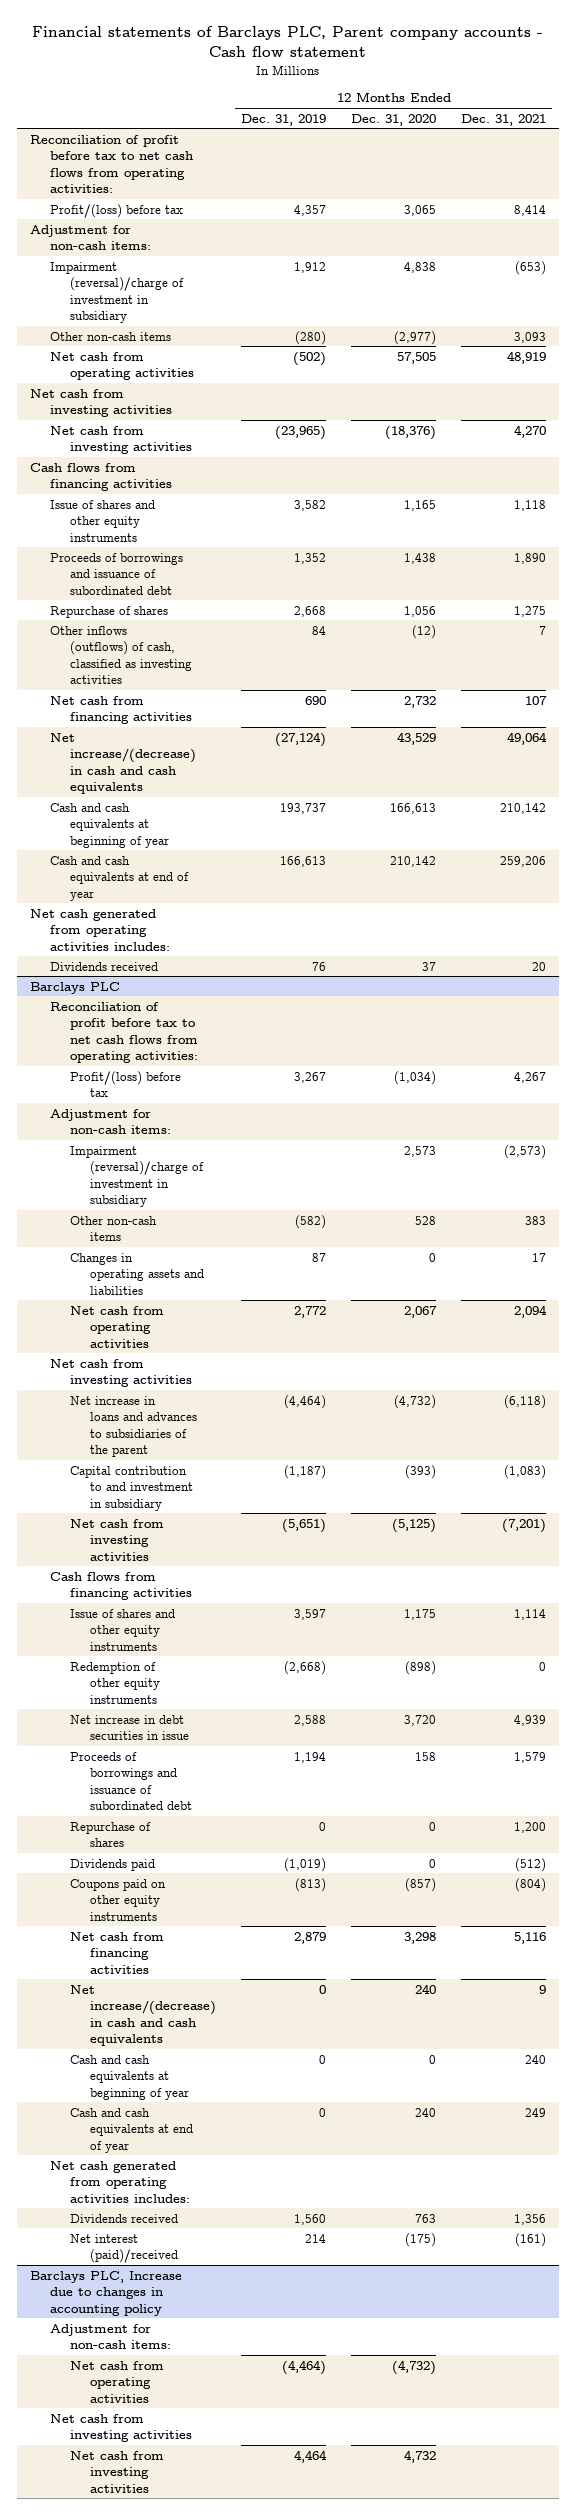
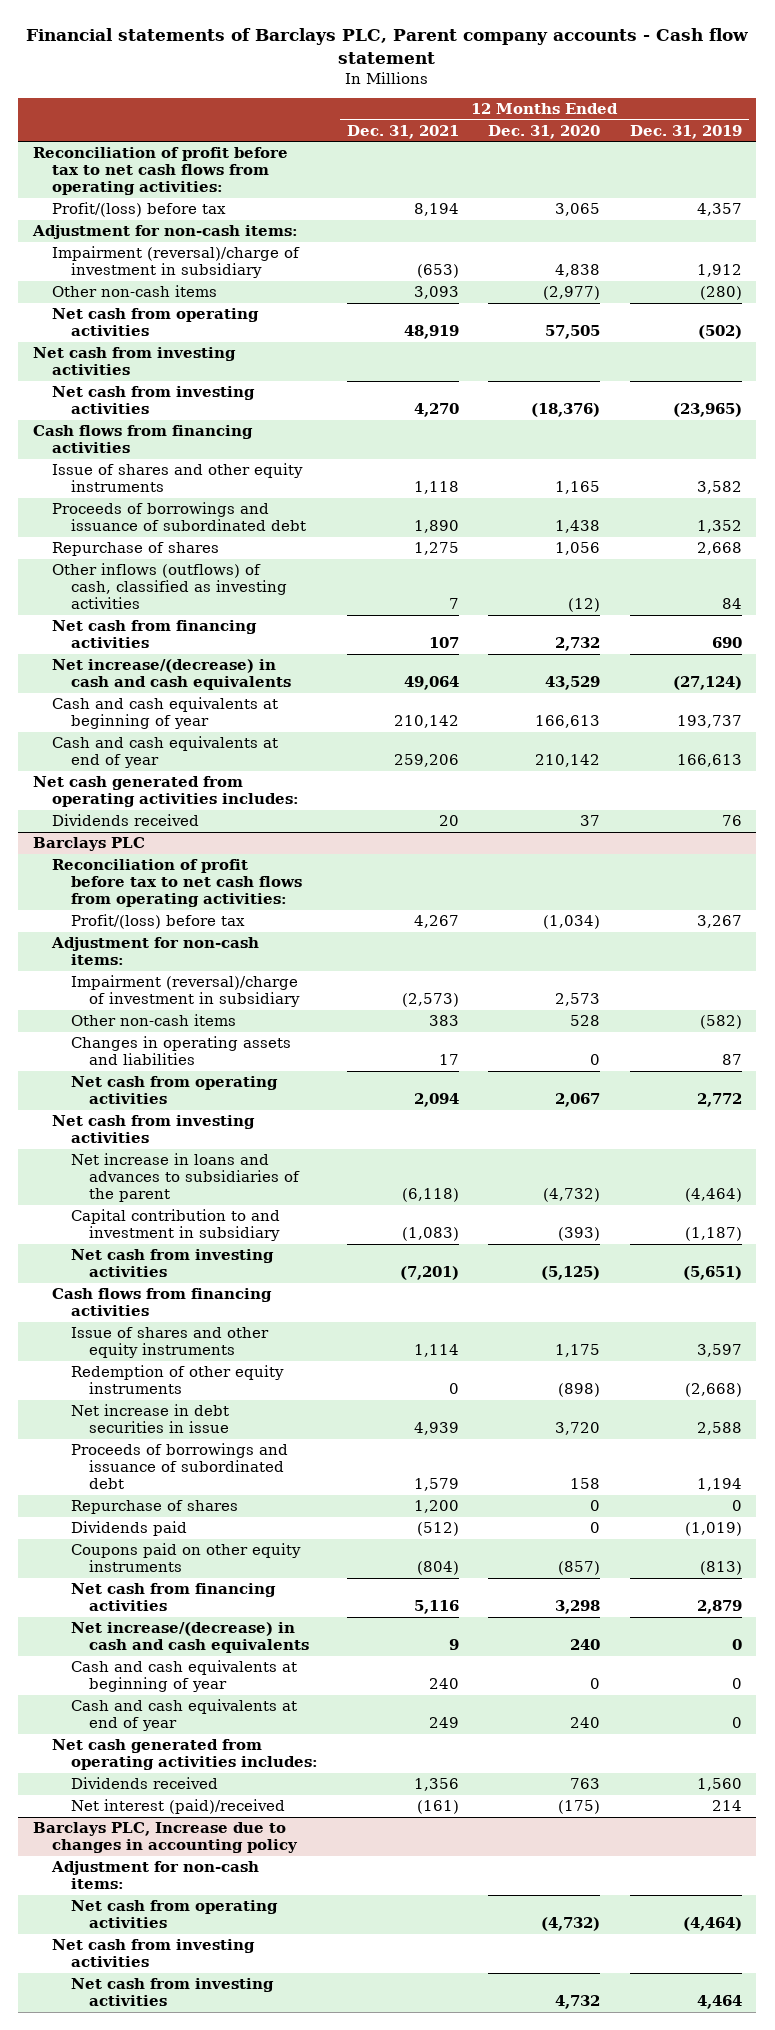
- | 12 Months Ended Dec. 31, 2019 | 12 Months Ended Dec. 31, 2020 | 12 Months Ended Dec. 31, 2021
+ | 12 Months Ended Dec. 31, 2021 | 12 Months Ended Dec. 31, 2020 | 12 Months Ended Dec. 31, 2019
- Profit/(loss) before tax | 4,357 | 3,065 | 8,414
+ Profit/(loss) before tax | 8,194 | 3,065 | 4,357

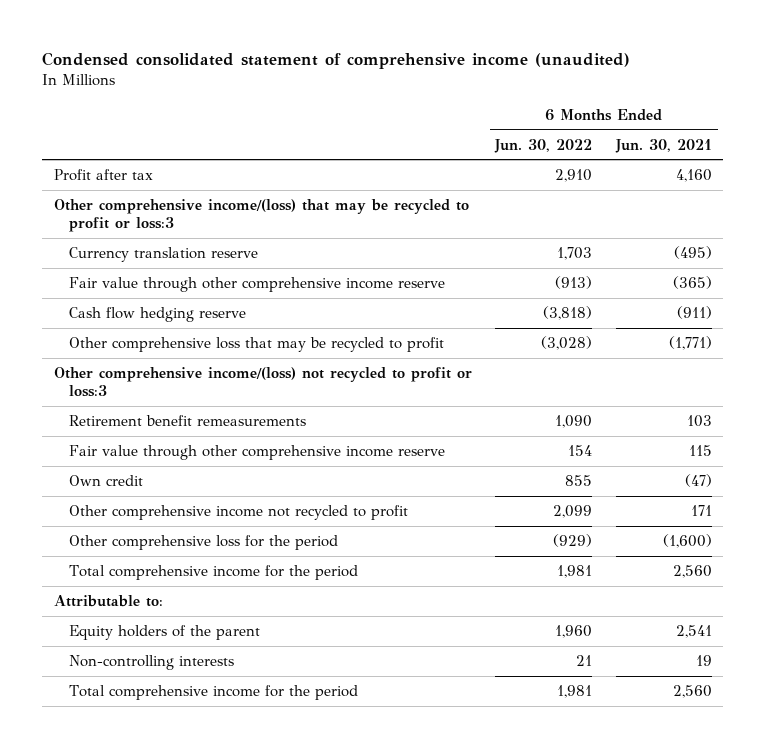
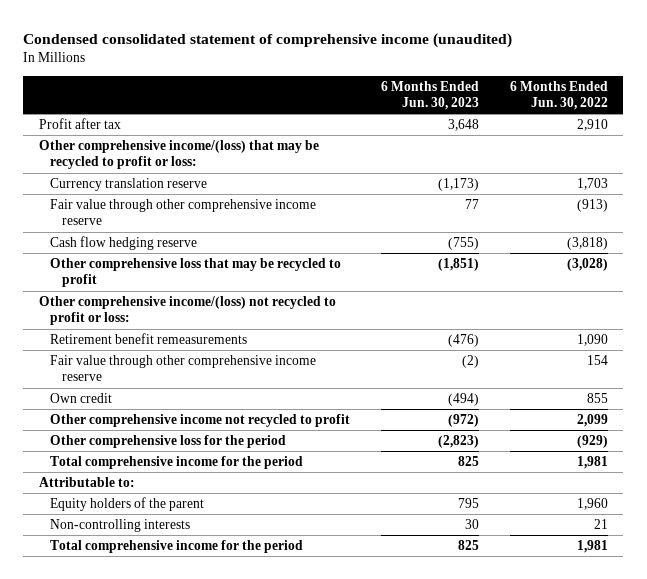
- | 6 Months Ended Jun. 30, 2022 | 6 Months Ended Jun. 30, 2021
+ | 6 Months Ended Jun. 30, 2023 | 6 Months Ended Jun. 30, 2022
- Other comprehensive income/(loss) that may be recycled to profit or loss:3
+ Other comprehensive income/(loss) that may be recycled to profit or loss:
- Other comprehensive income/(loss) not recycled to profit or loss:3
+ Other comprehensive income/(loss) not recycled to profit or loss:

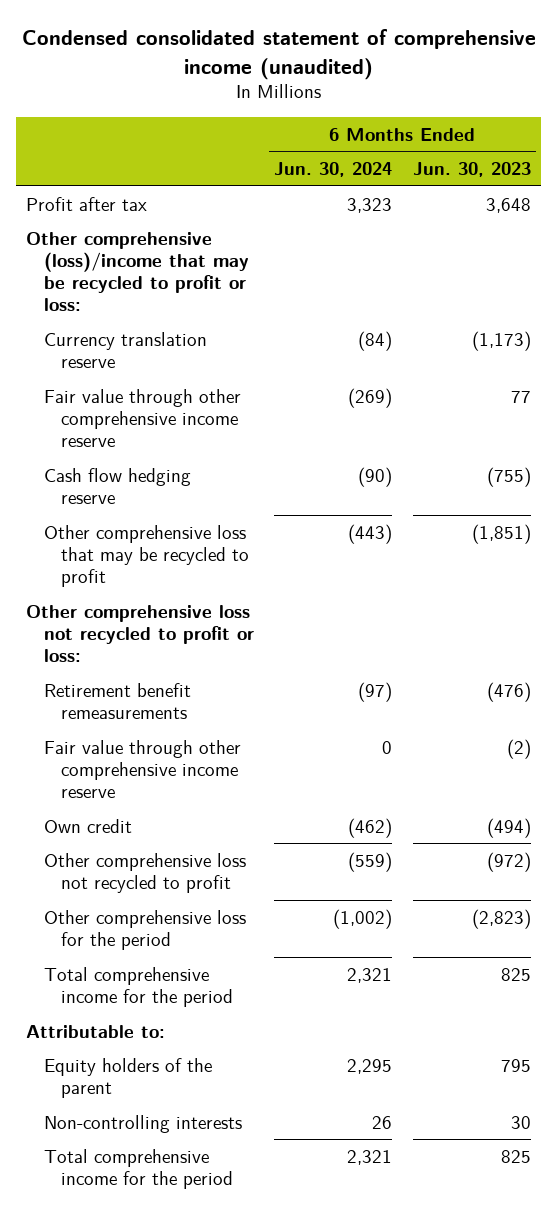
- | 6 Months Ended Jun. 30, 2023 | 6 Months Ended Jun. 30, 2022
+ | 6 Months Ended Jun. 30, 2024 | 6 Months Ended Jun. 30, 2023
- Other comprehensive income/(loss) that may be recycled to profit or loss:
+ Other comprehensive (loss)/income that may be recycled to profit or loss:
- Other comprehensive income/(loss) not recycled to profit or loss:
+ Other comprehensive loss not recycled to profit or loss:
- Other comprehensive income not recycled to profit | (972) | 2,099
+ Other comprehensive loss not recycled to profit | (559) | (972)

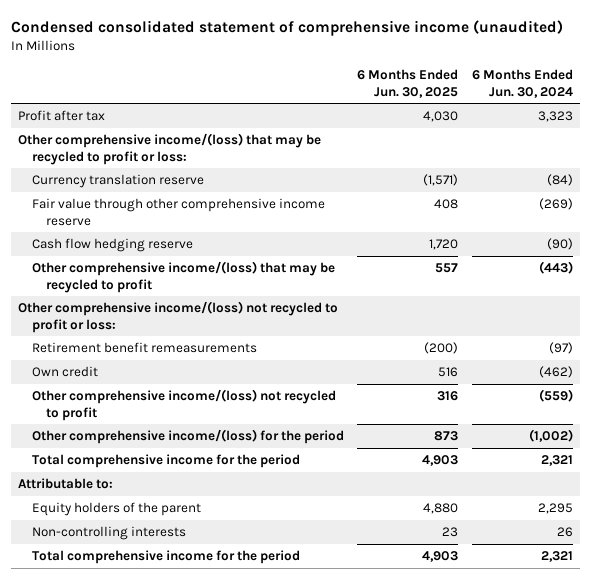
- | 6 Months Ended Jun. 30, 2024 | 6 Months Ended Jun. 30, 2023
+ | 6 Months Ended Jun. 30, 2025 | 6 Months Ended Jun. 30, 2024
- Other comprehensive (loss)/income that may be recycled to profit or loss:
+ Other comprehensive income/(loss) that may be recycled to profit or loss:
- Other comprehensive loss that may be recycled to profit | (443) | (1,851)
- Other comprehensive loss not recycled to profit or loss:
+ Other comprehensive income/(loss) that may be recycled to profit | 557 | (443)
+ Other comprehensive income/(loss) not recycled to profit or loss:
- Fair value through other comprehensive income reserve | 0 | (2)
- Other comprehensive loss not recycled to profit | (559) | (972)
- Other comprehensive loss for the period | (1,002) | (2,823)
+ Other comprehensive income/(loss) not recycled to profit | 316 | (559)
+ Other comprehensive income/(loss) for the period | 873 | (1,002)

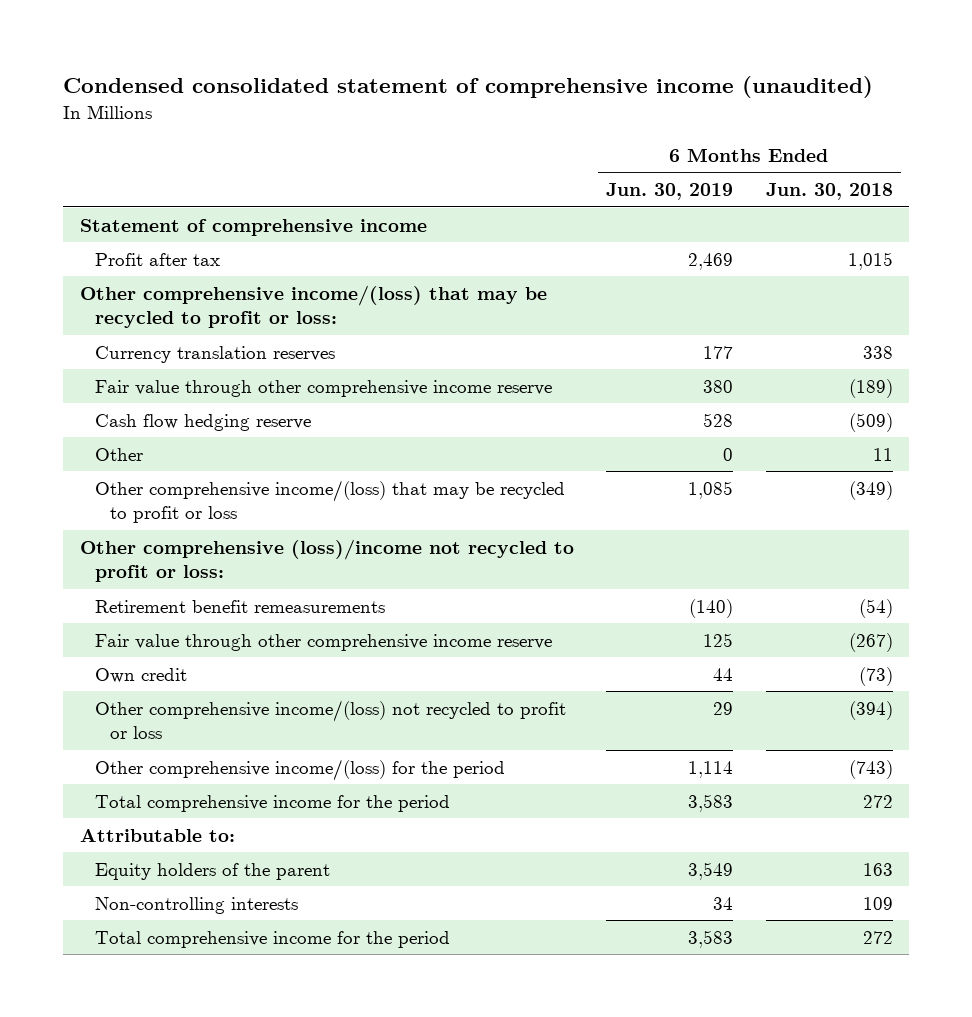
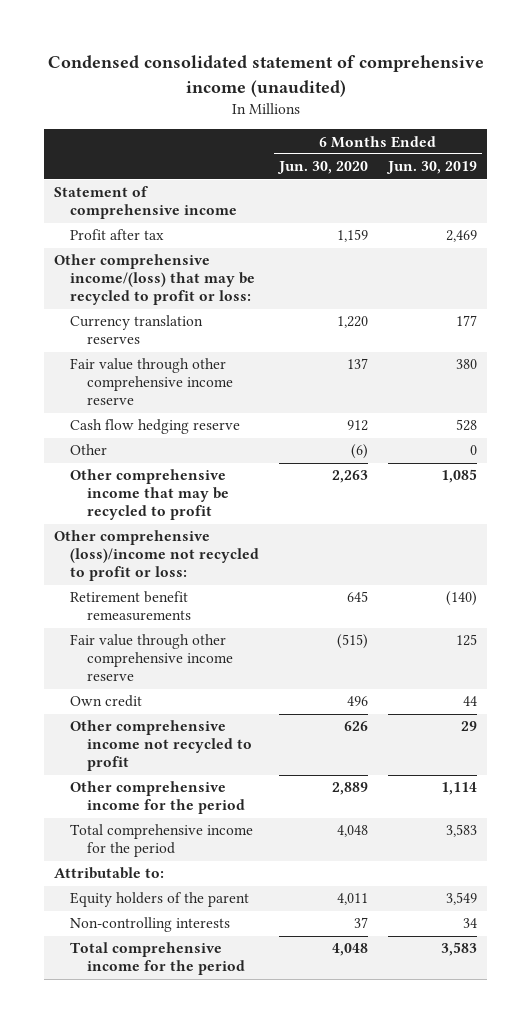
- | 6 Months Ended Jun. 30, 2019 | 6 Months Ended Jun. 30, 2018
+ | 6 Months Ended Jun. 30, 2020 | 6 Months Ended Jun. 30, 2019
- Other comprehensive income/(loss) that may be recycled to profit or loss | 1,085 | (349)
+ Other comprehensive income that may be recycled to profit | 2,263 | 1,085
- Other comprehensive income/(loss) not recycled to profit or loss | 29 | (394)
- Other comprehensive income/(loss) for the period | 1,114 | (743)
+ Other comprehensive income not recycled to profit | 626 | 29
+ Other comprehensive income for the period | 2,889 | 1,114

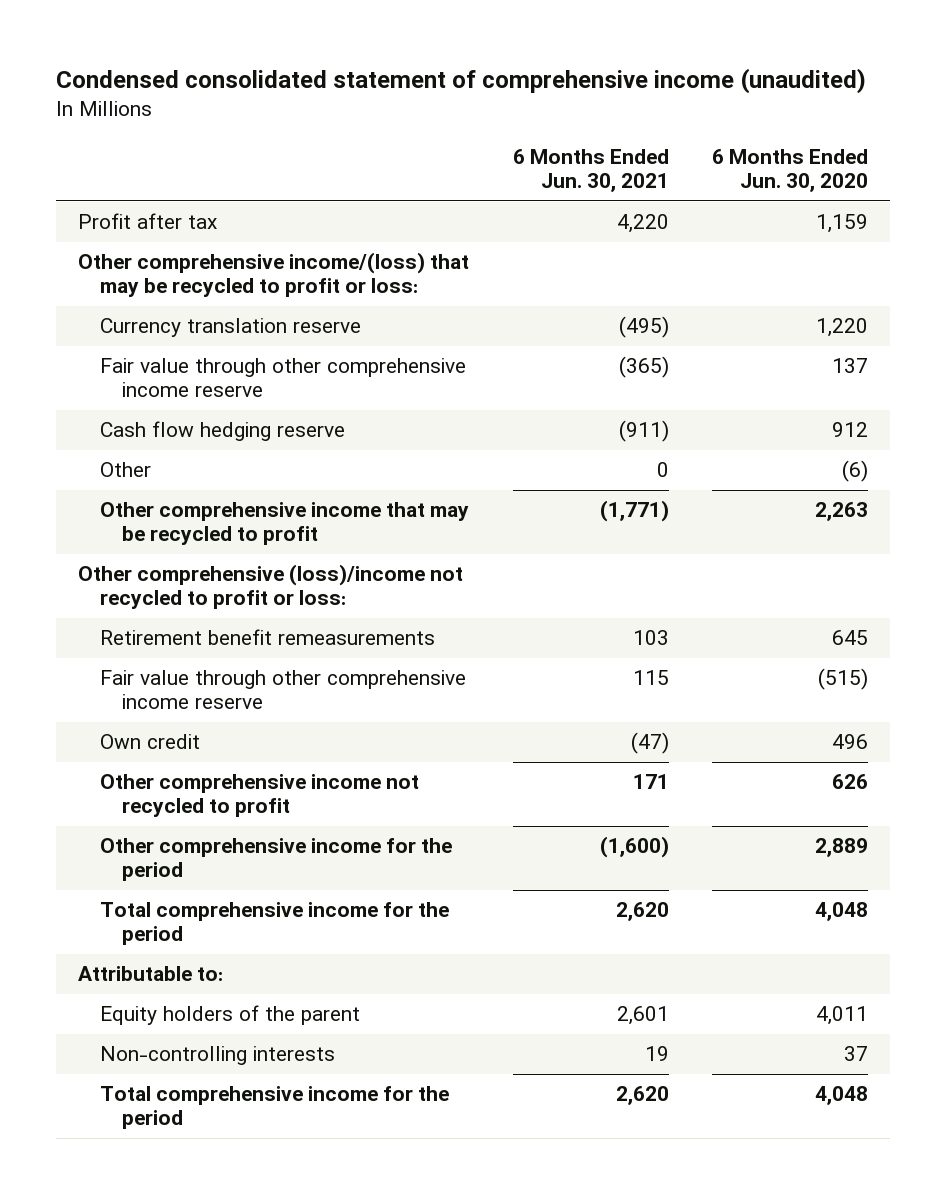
- | 6 Months Ended Jun. 30, 2020 | 6 Months Ended Jun. 30, 2019
+ | 6 Months Ended Jun. 30, 2021 | 6 Months Ended Jun. 30, 2020
- Statement of comprehensive income
- Currency translation reserves | 1,220 | 177
+ Currency translation reserve | (495) | 1,220

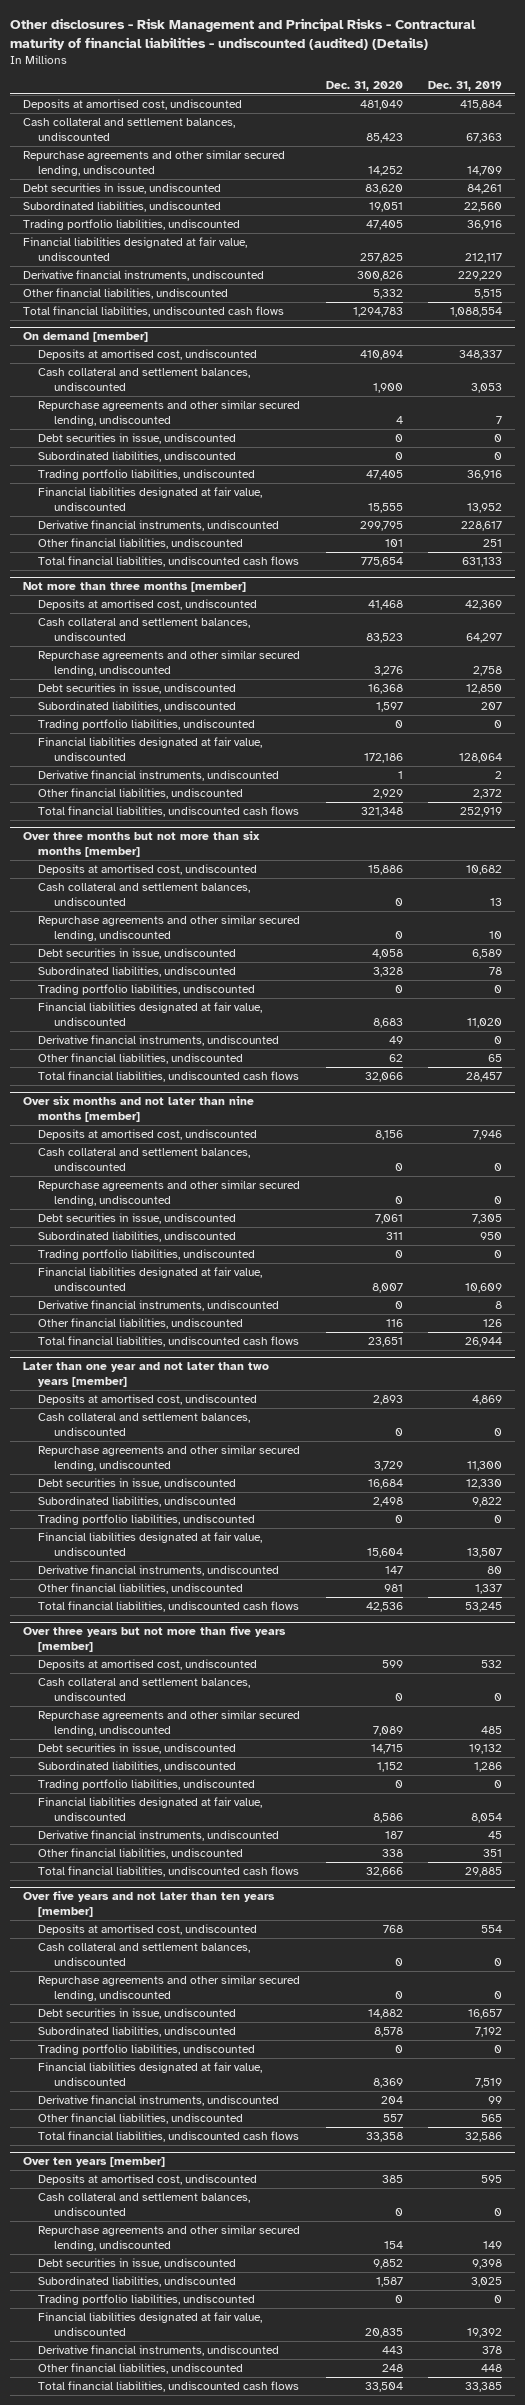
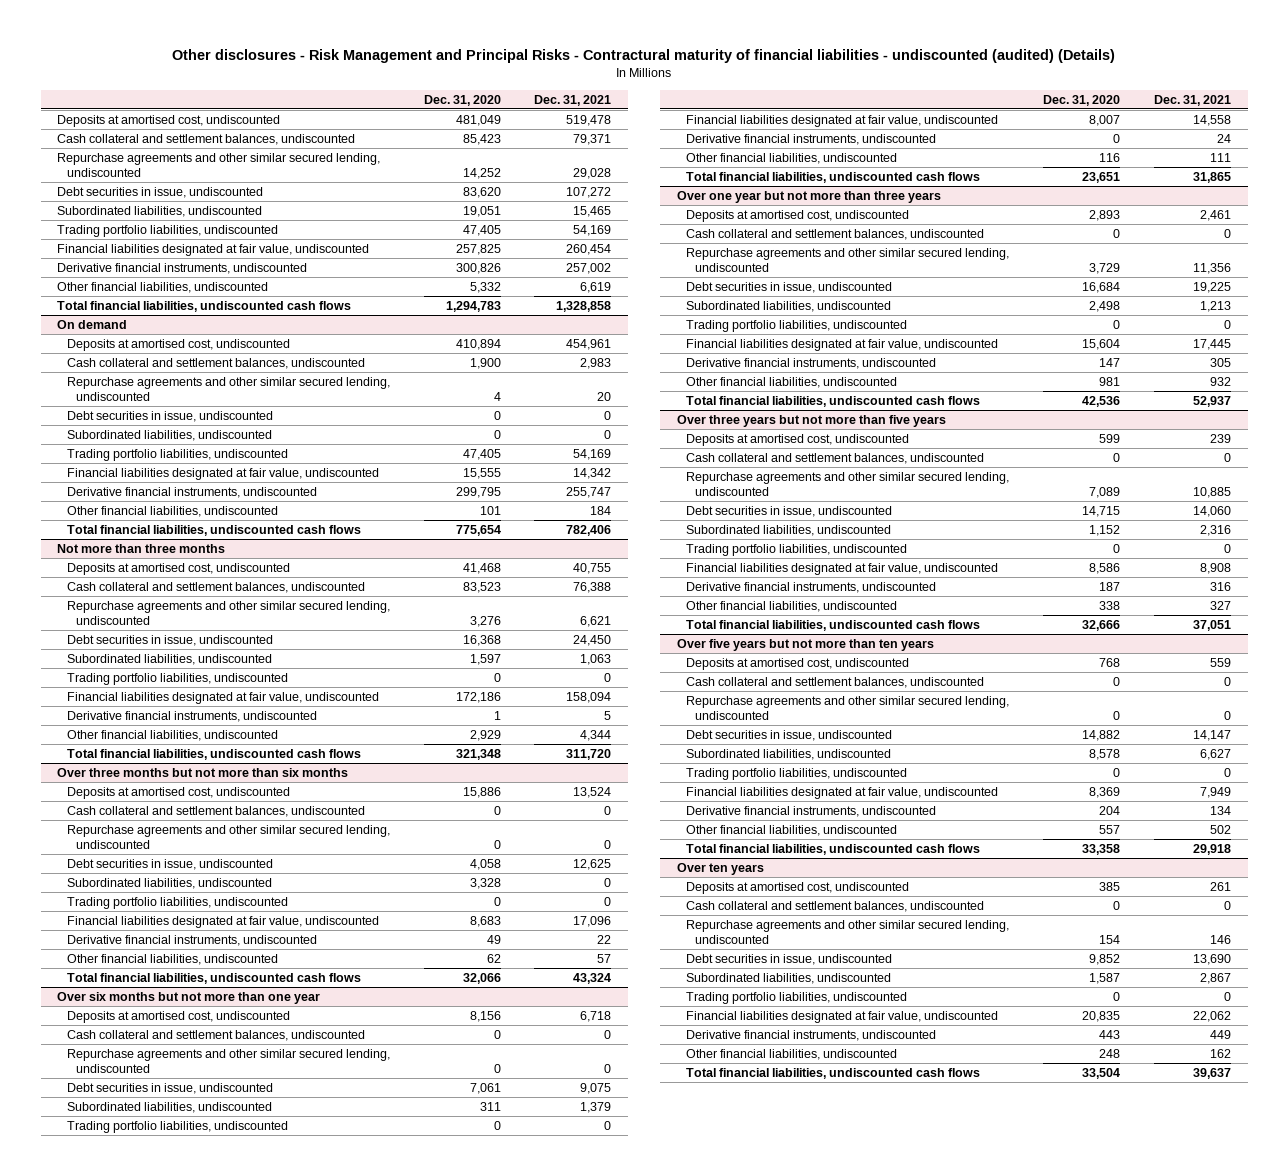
- | Dec. 31, 2020 | Dec. 31, 2019
+ | Dec. 31, 2020 | Dec. 31, 2021
- On demand [member]
+ On demand
- Not more than three months [member]
+ Not more than three months
- Over three months but not more than six months [member]
+ Over three months but not more than six months
- Over six months and not later than nine months [member]
+ Over six months but not more than one year
- Later than one year and not later than two years [member]
+ Over one year but not more than three years
- Over three years but not more than five years [member]
+ Over three years but not more than five years
- Over five years and not later than ten years [member]
+ Over five years but not more than ten years
- Over ten years [member]
+ Over ten years

